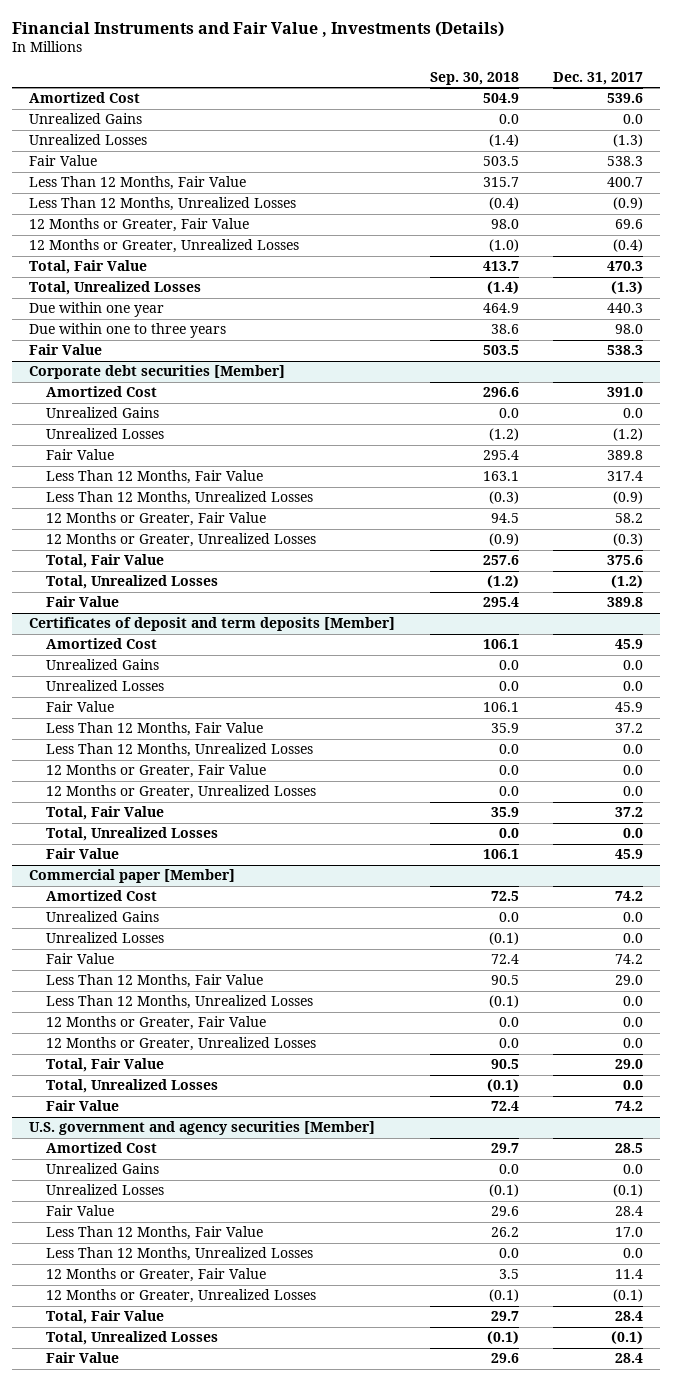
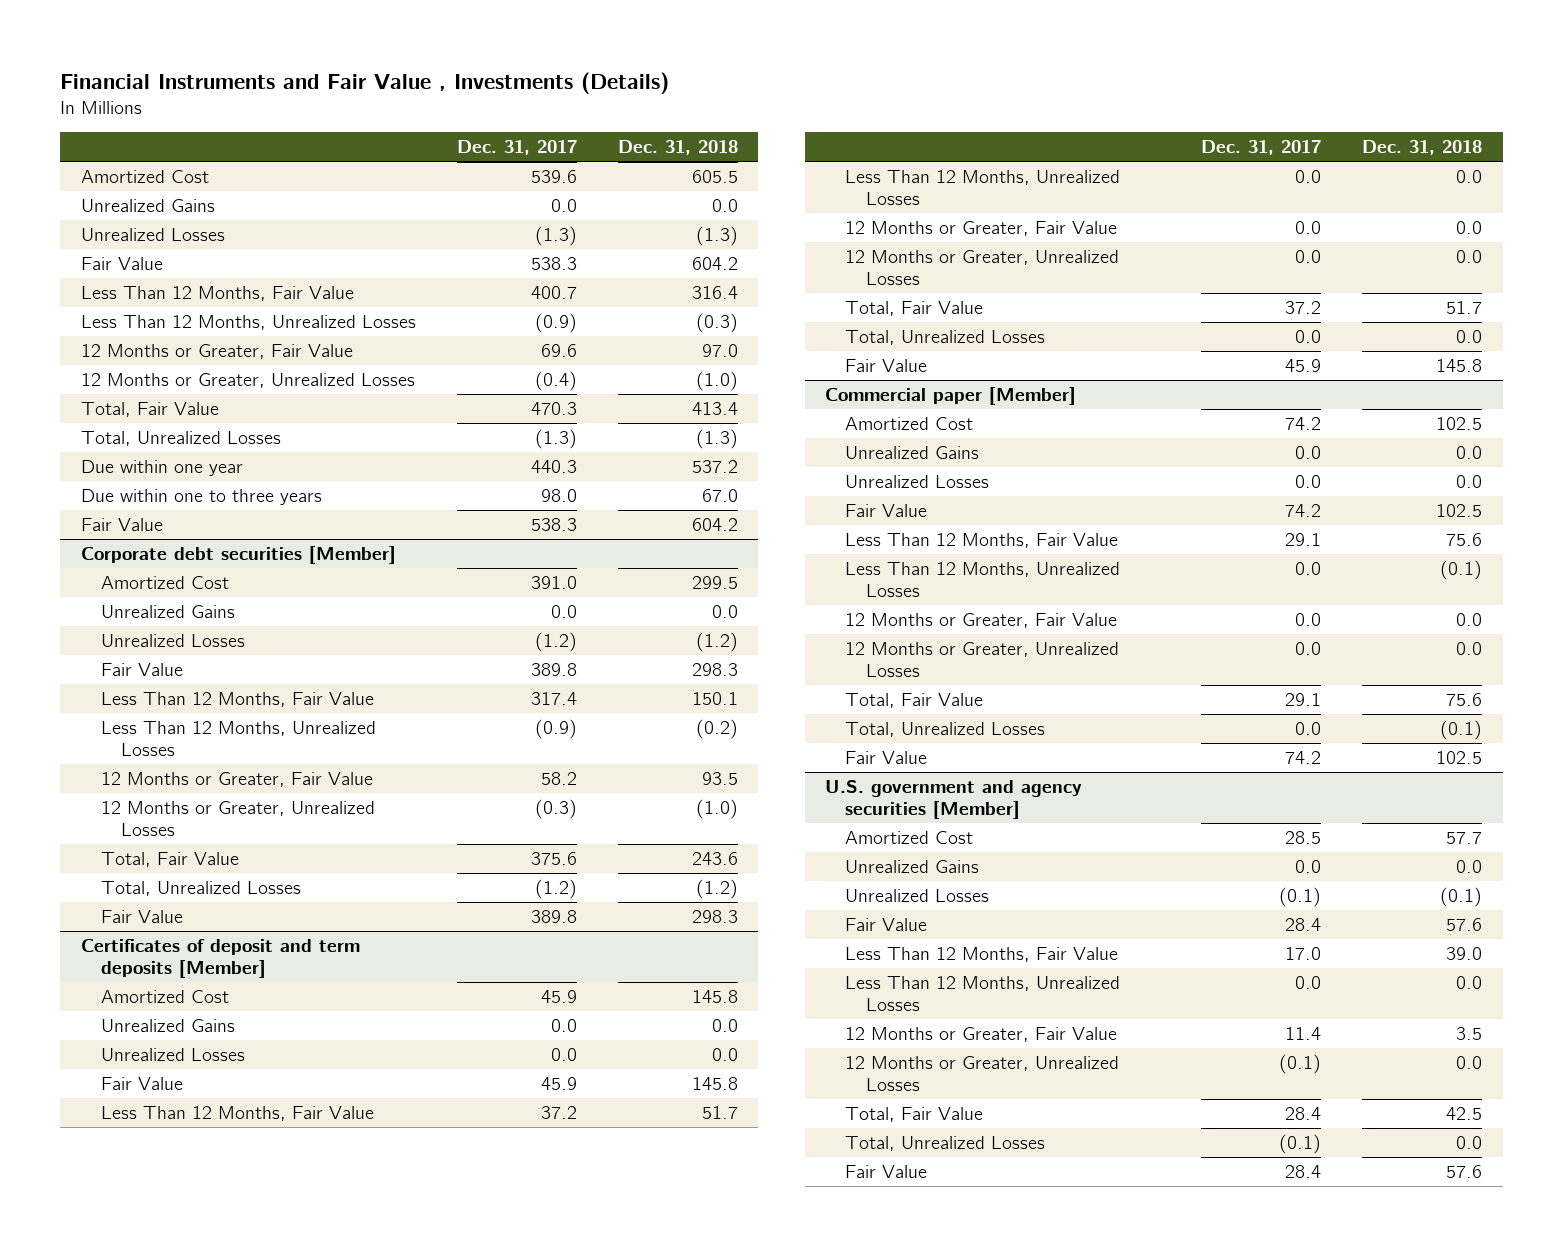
- | Sep. 30, 2018 | Dec. 31, 2017
+ | Dec. 31, 2017 | Dec. 31, 2018
@ Commercial paper [Member]
- Less Than 12 Months, Fair Value | 90.5 | 29.0
+ Less Than 12 Months, Fair Value | 29.1 | 75.6
- Total, Fair Value | 90.5 | 29.0
+ Total, Fair Value | 29.1 | 75.6

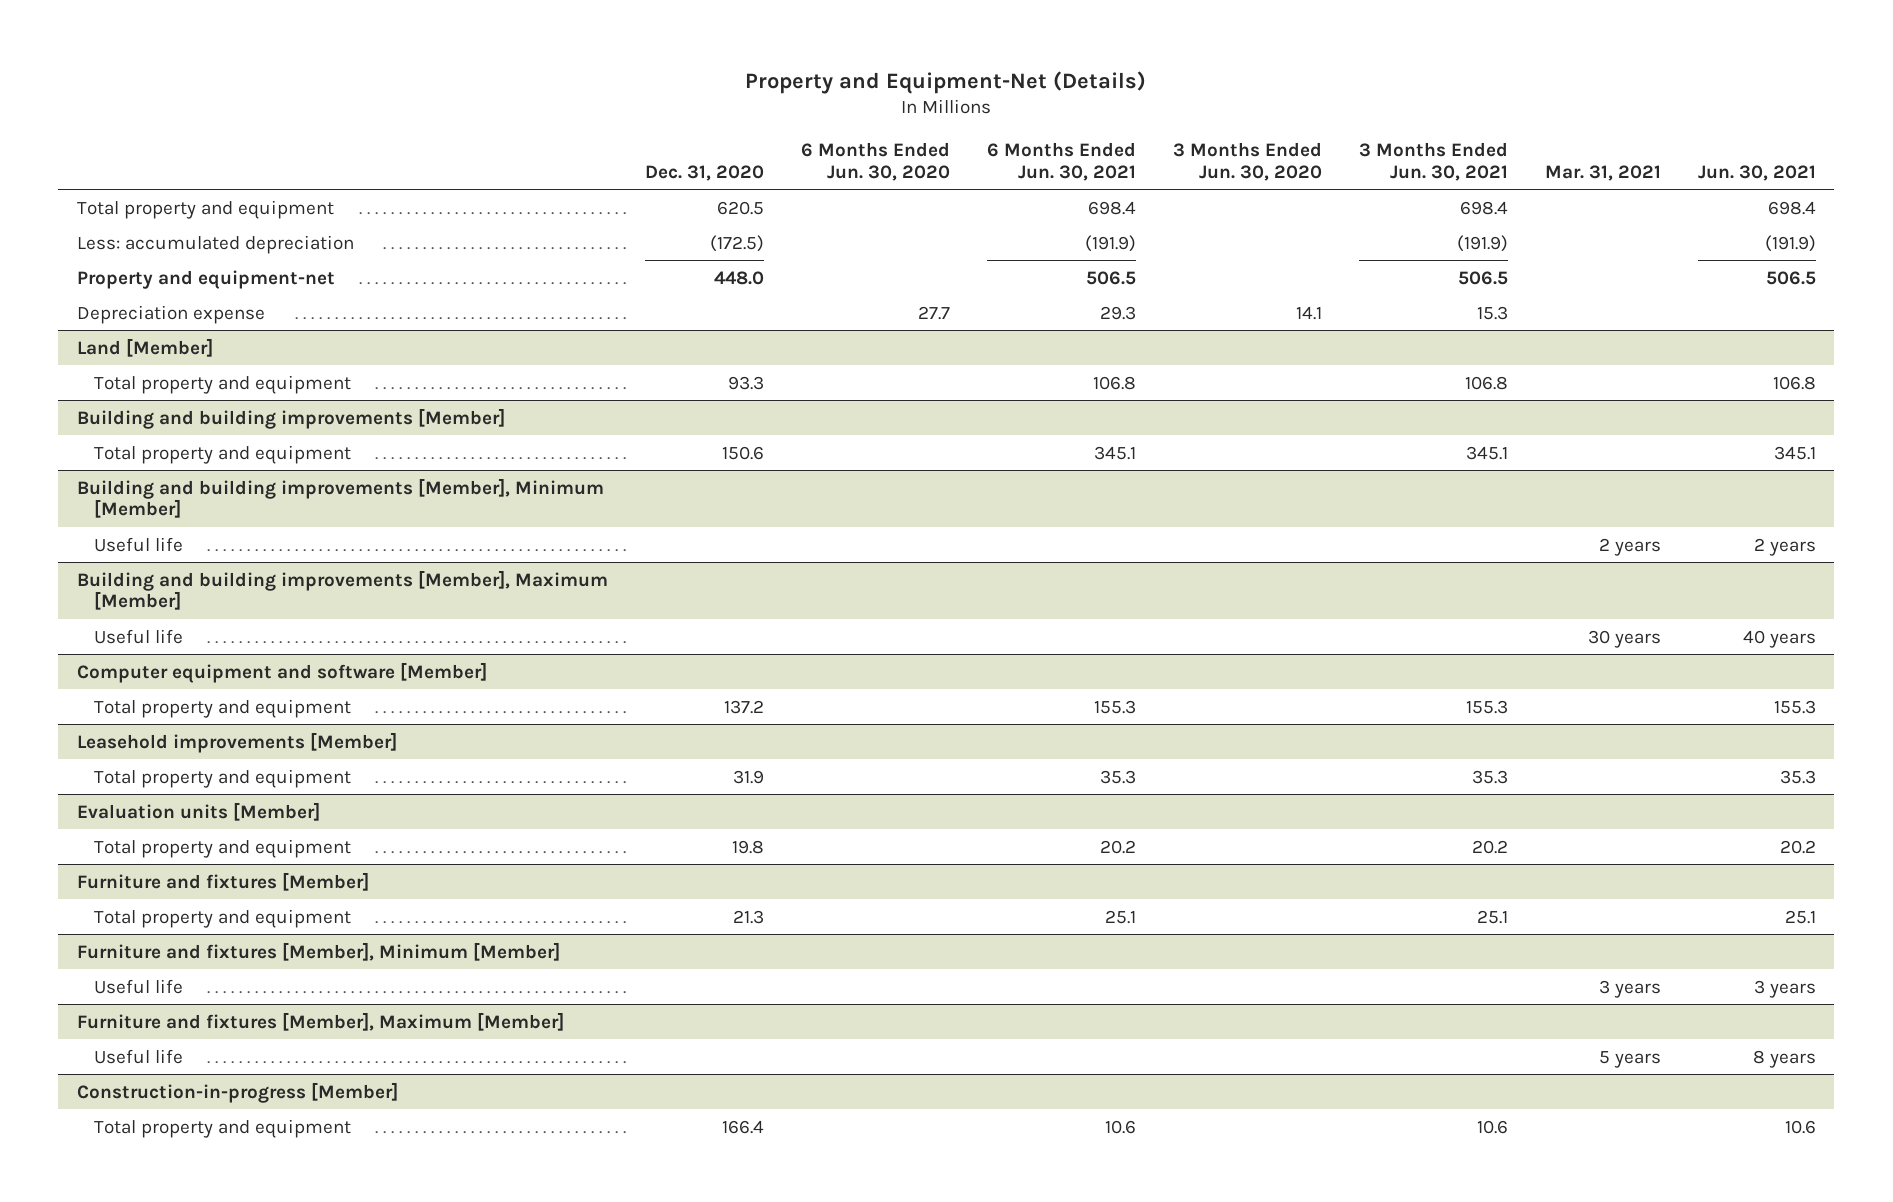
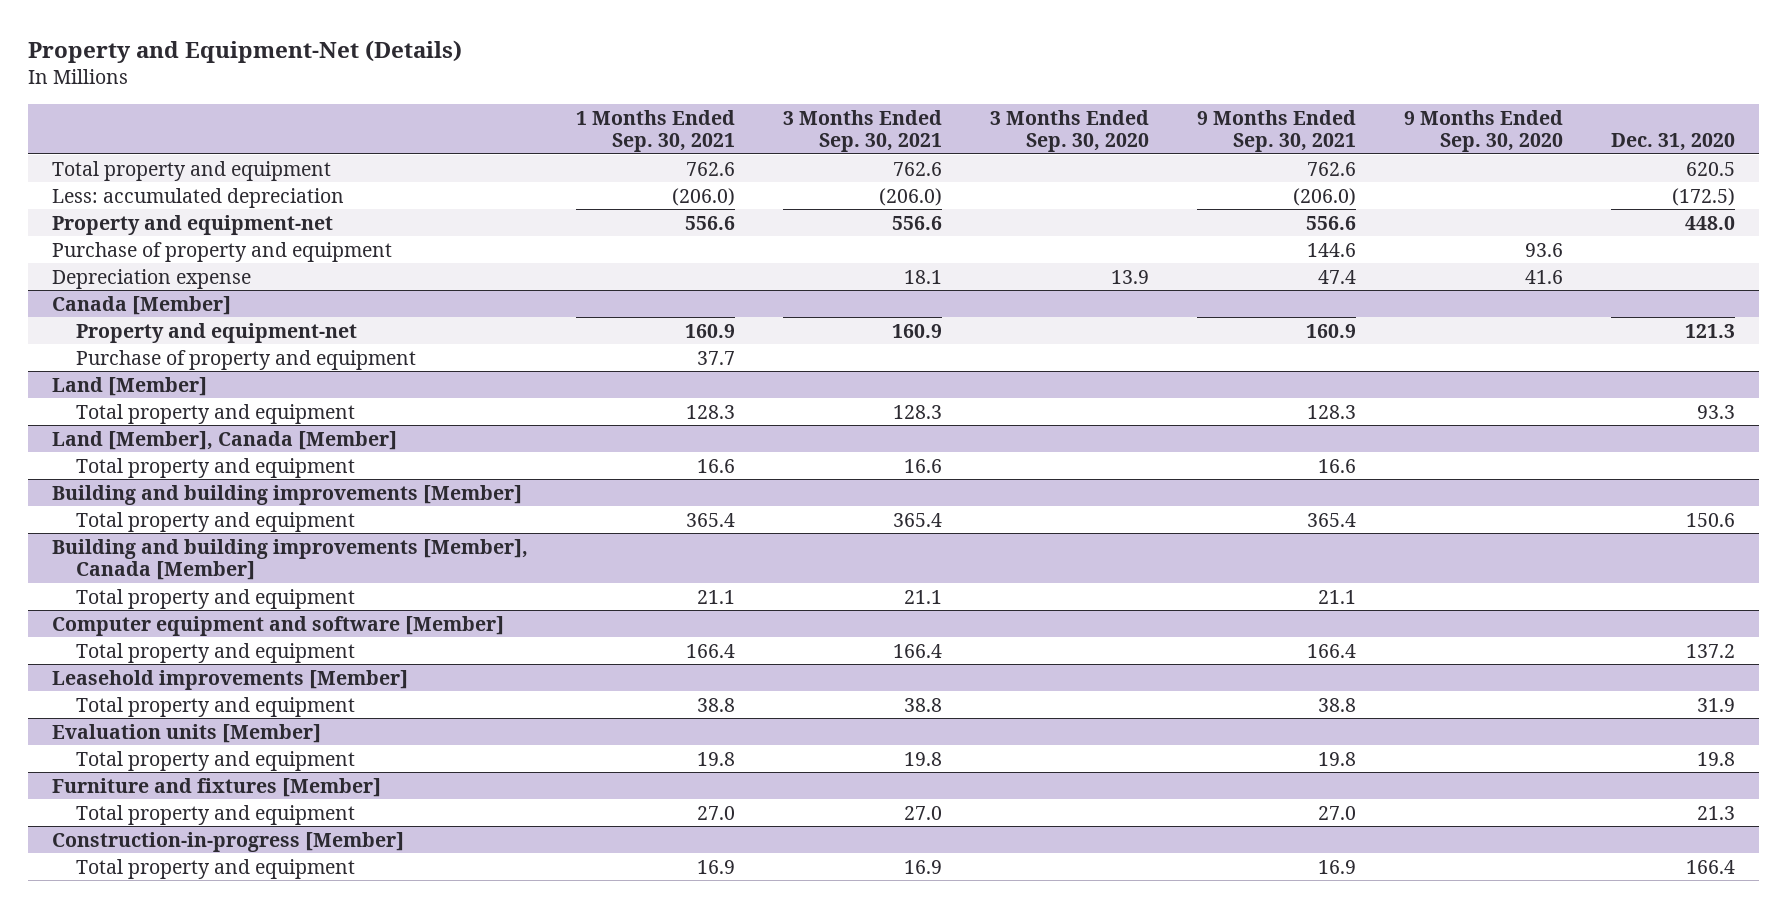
- | Dec. 31, 2020 | 6 Months Ended Jun. 30, 2020 | 6 Months Ended Jun. 30, 2021 | 3 Months Ended Jun. 30, 2020 | 3 Months Ended Jun. 30, 2021 | Mar. 31, 2021 | Jun. 30, 2021
+ | 1 Months Ended Sep. 30, 2021 | 3 Months Ended Sep. 30, 2021 | 3 Months Ended Sep. 30, 2020 | 9 Months Ended Sep. 30, 2021 | 9 Months Ended Sep. 30, 2020 | Dec. 31, 2020
+ Purchase of property and equipment | | | | 144.6 | 93.6 |
+ Canada [Member]
+ Property and equipment-net | 160.9 | 160.9 | | 160.9 | | 121.3
+ Purchase of property and equipment | 37.7 | | | | |
+ Land [Member], Canada [Member]
+ Total property and equipment | 16.6 | 16.6 | | 16.6 | |
- Building and building improvements [Member], Minimum [Member]
- Useful life | | | | | | 2 years | 2 years
- Building and building improvements [Member], Maximum [Member]
- Useful life | | | | | | 30 years | 40 years
+ Building and building improvements [Member], Canada [Member]
+ Total property and equipment | 21.1 | 21.1 | | 21.1 | |
- Furniture and fixtures [Member], Minimum [Member]
- Useful life | | | | | | 3 years | 3 years
- Furniture and fixtures [Member], Maximum [Member]
- Useful life | | | | | | 5 years | 8 years

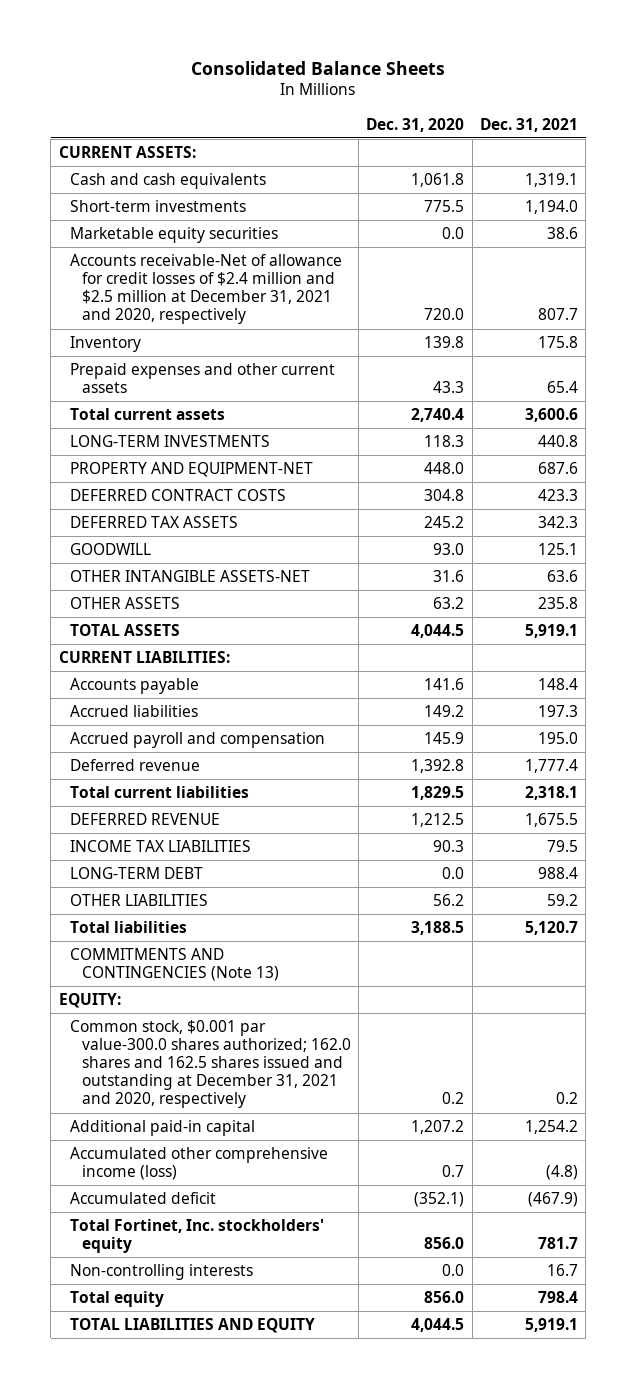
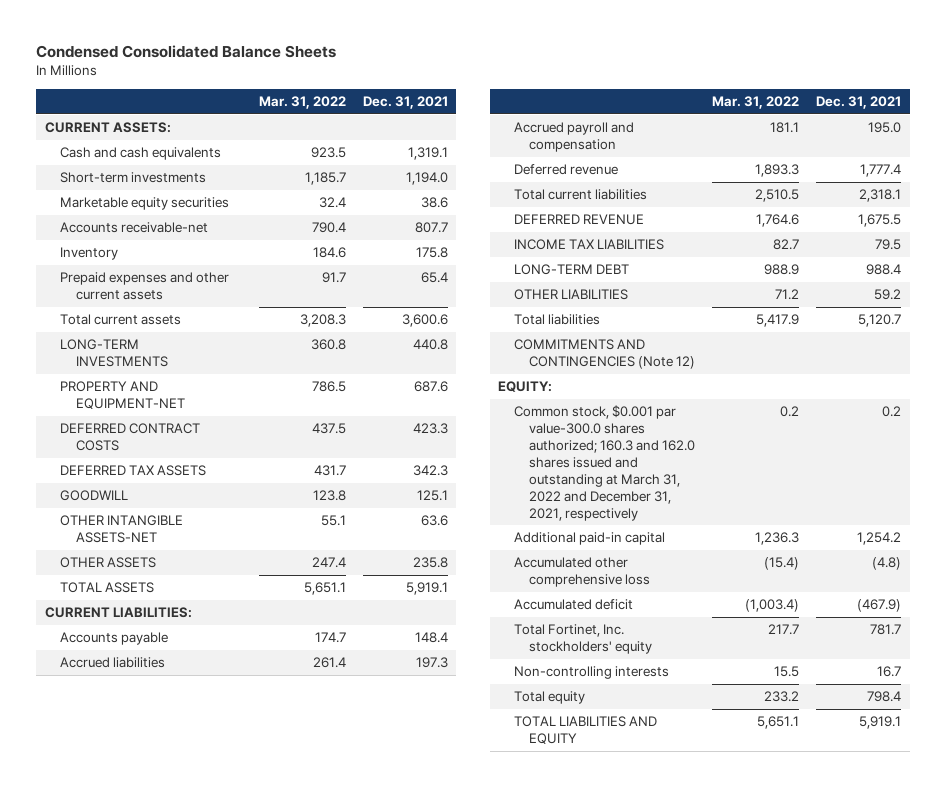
- Consolidated Balance Sheets
+ Condensed Consolidated Balance Sheets
- | Dec. 31, 2020 | Dec. 31, 2021
+ | Mar. 31, 2022 | Dec. 31, 2021
- Accounts receivable-Net of allowance for credit losses of $2.4 million and $2.5 million at December 31, 2021 and 2020, respectively | 720.0 | 807.7
+ Accounts receivable-net | 790.4 | 807.7
- COMMITMENTS AND CONTINGENCIES (Note 13)
+ COMMITMENTS AND CONTINGENCIES (Note 12)
- Common stock, $0.001 par value-300.0 shares authorized; 162.0 shares and 162.5 shares issued and outstanding at December 31, 2021 and 2020, respectively | 0.2 | 0.2
+ Common stock, $0.001 par value-300.0 shares authorized; 160.3 and 162.0 shares issued and outstanding at March 31, 2022 and December 31, 2021, respectively | 0.2 | 0.2
- Accumulated other comprehensive income (loss) | 0.7 | (4.8)
+ Accumulated other comprehensive loss | (15.4) | (4.8)

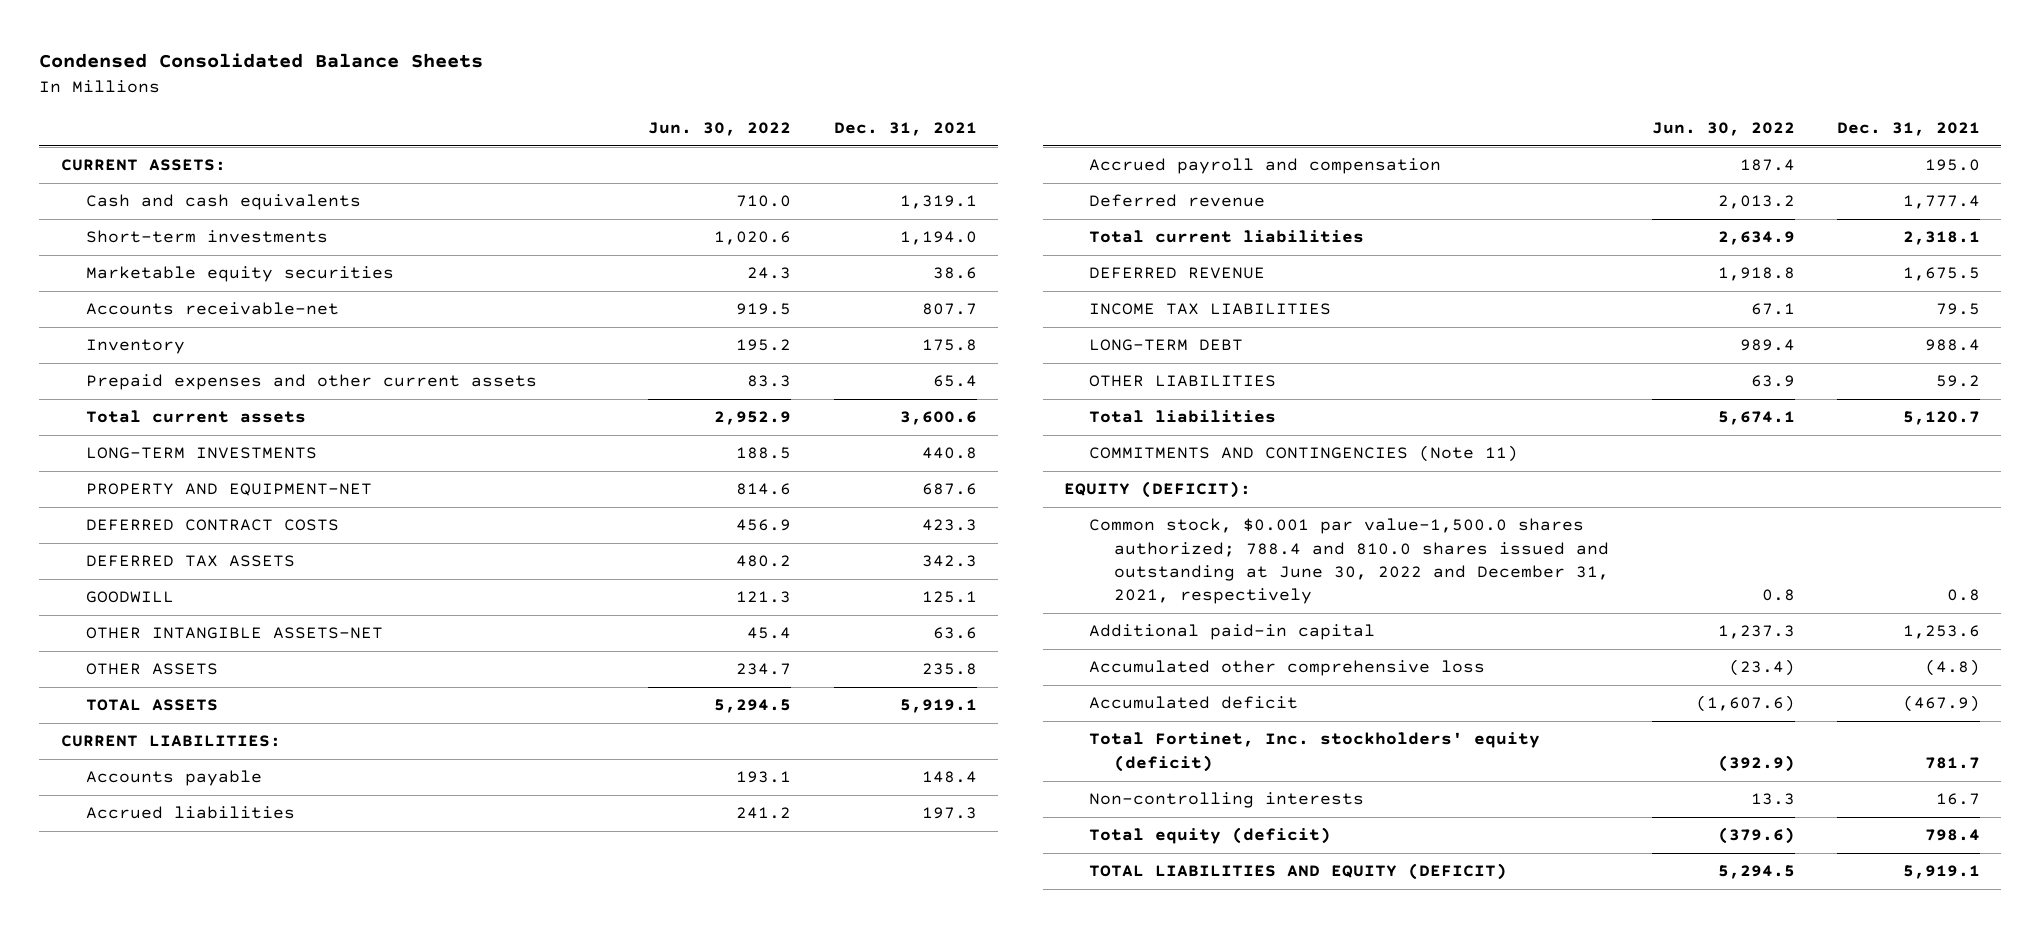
- | Mar. 31, 2022 | Dec. 31, 2021
+ | Jun. 30, 2022 | Dec. 31, 2021
- COMMITMENTS AND CONTINGENCIES (Note 12)
- EQUITY:
- Common stock, $0.001 par value-300.0 shares authorized; 160.3 and 162.0 shares issued and outstanding at March 31, 2022 and December 31, 2021, respectively | 0.2 | 0.2
- Additional paid-in capital | 1,236.3 | 1,254.2
+ COMMITMENTS AND CONTINGENCIES (Note 11)
+ EQUITY (DEFICIT):
+ Common stock, $0.001 par value-1,500.0 shares authorized; 788.4 and 810.0 shares issued and outstanding at June 30, 2022 and December 31, 2021, respectively | 0.8 | 0.8
+ Additional paid-in capital | 1,237.3 | 1,253.6
- Total Fortinet, Inc. stockholders' equity | 217.7 | 781.7
+ Total Fortinet, Inc. stockholders' equity (deficit) | (392.9) | 781.7
- Total equity | 233.2 | 798.4
- TOTAL LIABILITIES AND EQUITY | 5,651.1 | 5,919.1
+ Total equity (deficit) | (379.6) | 798.4
+ TOTAL LIABILITIES AND EQUITY (DEFICIT) | 5,294.5 | 5,919.1

